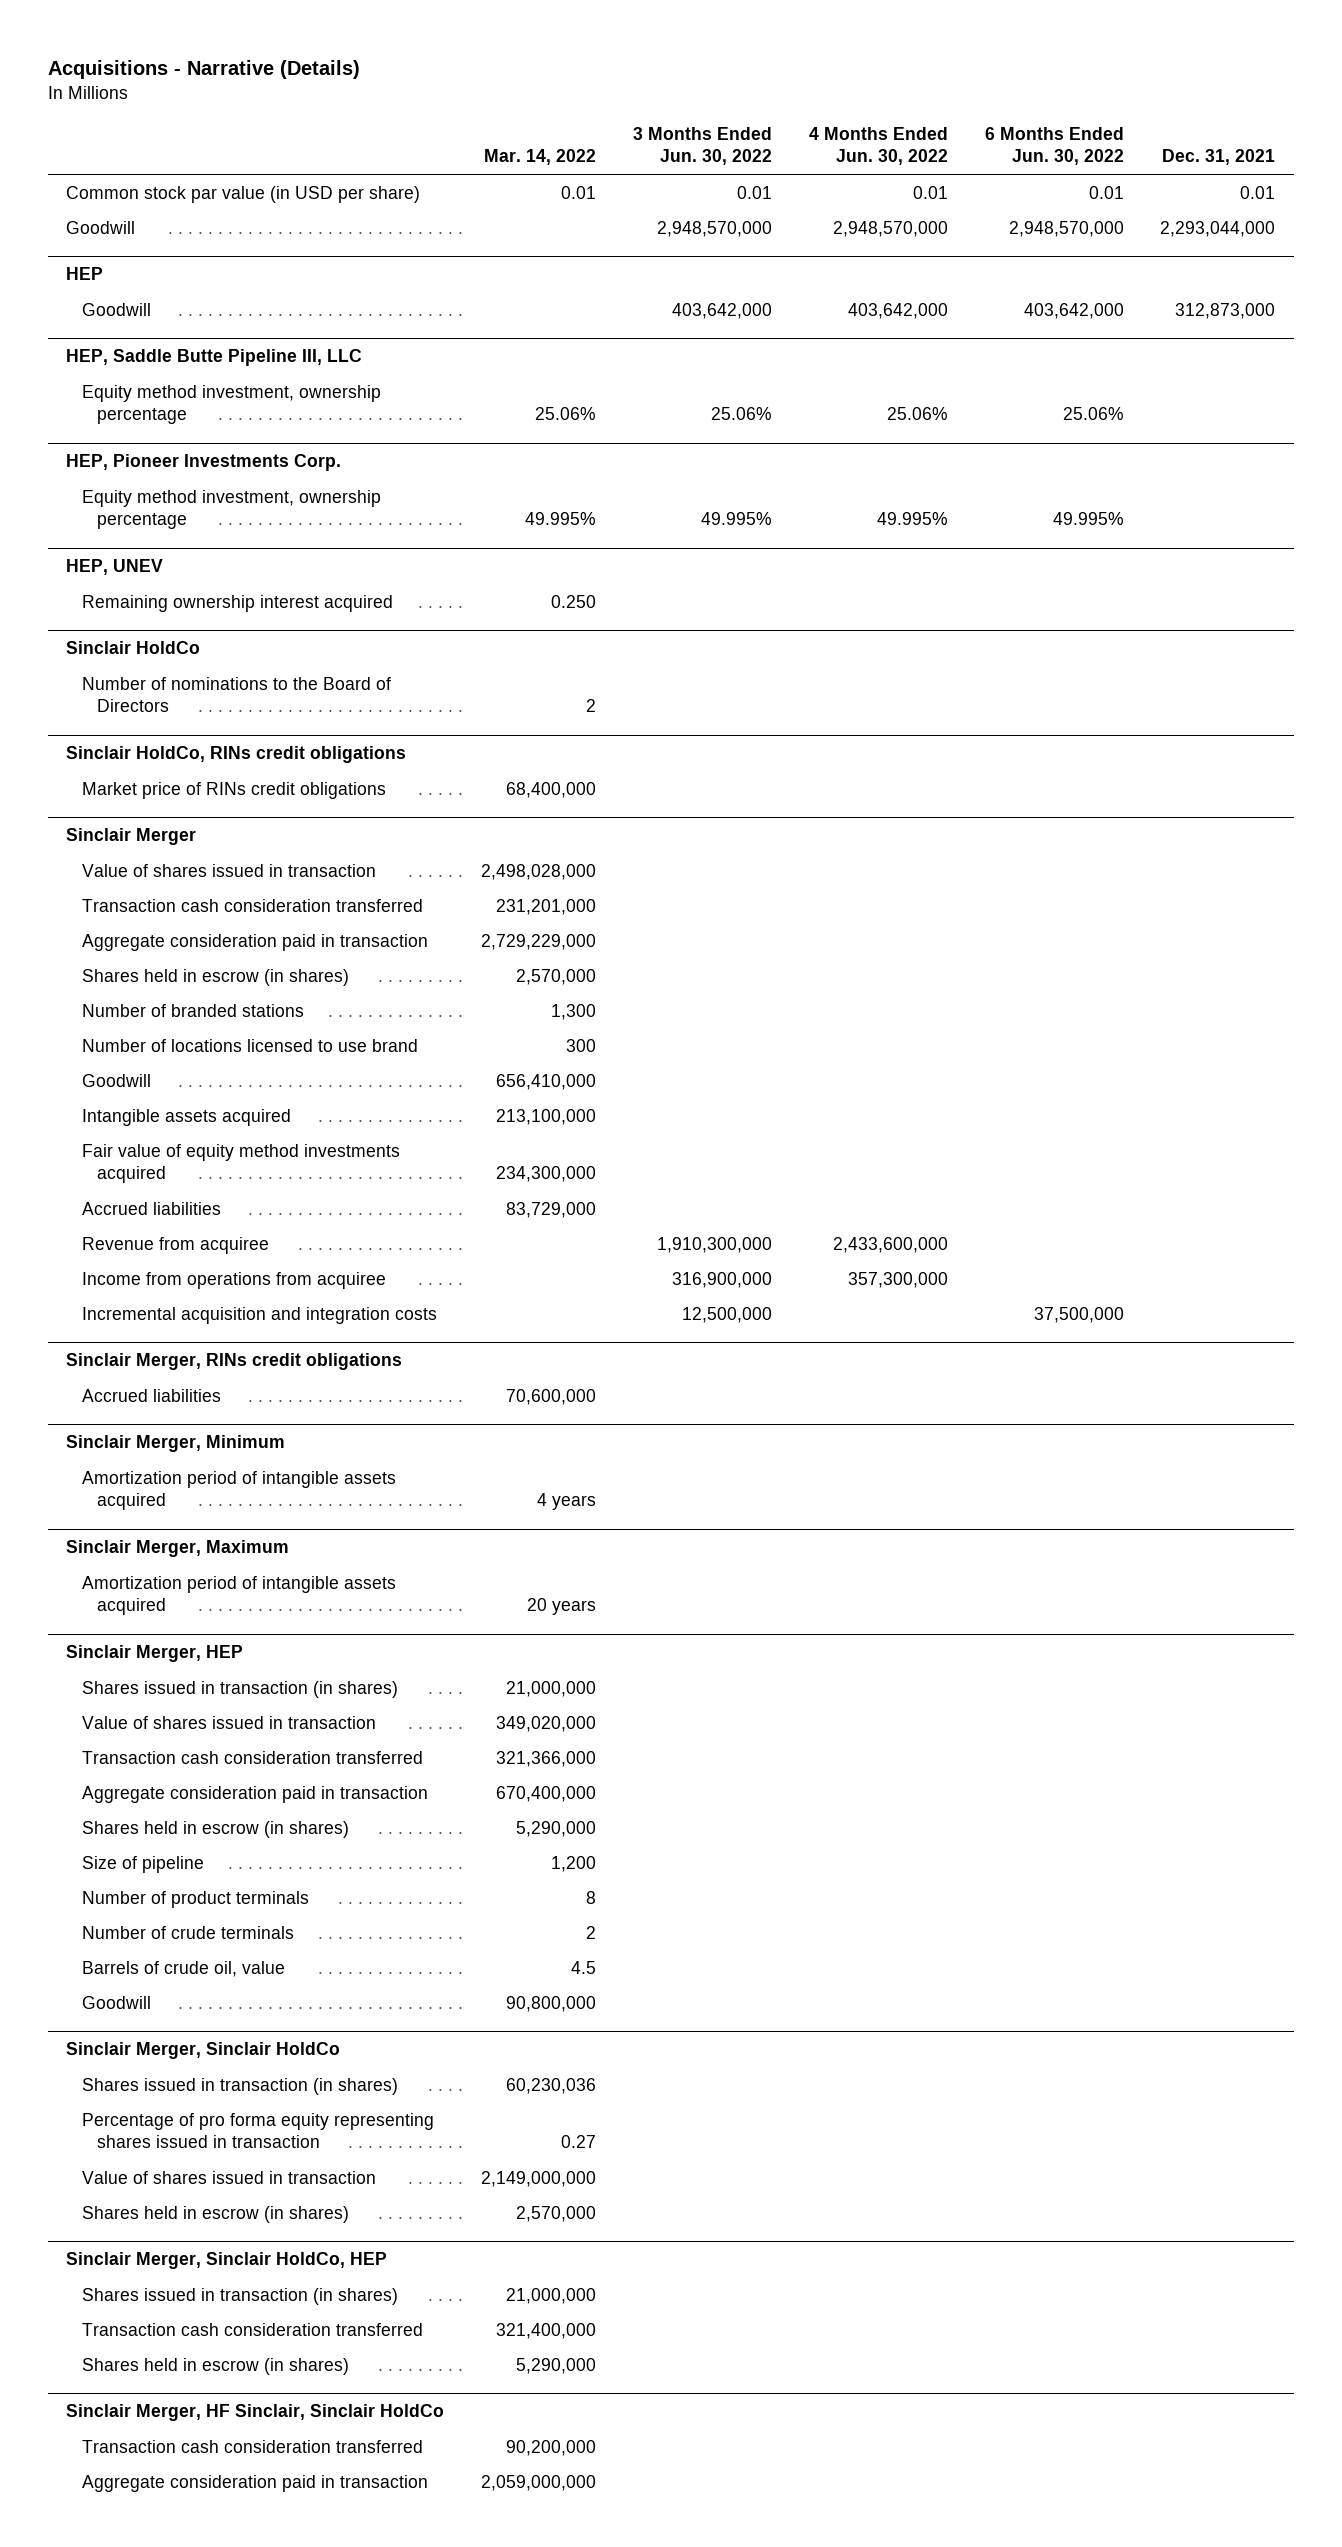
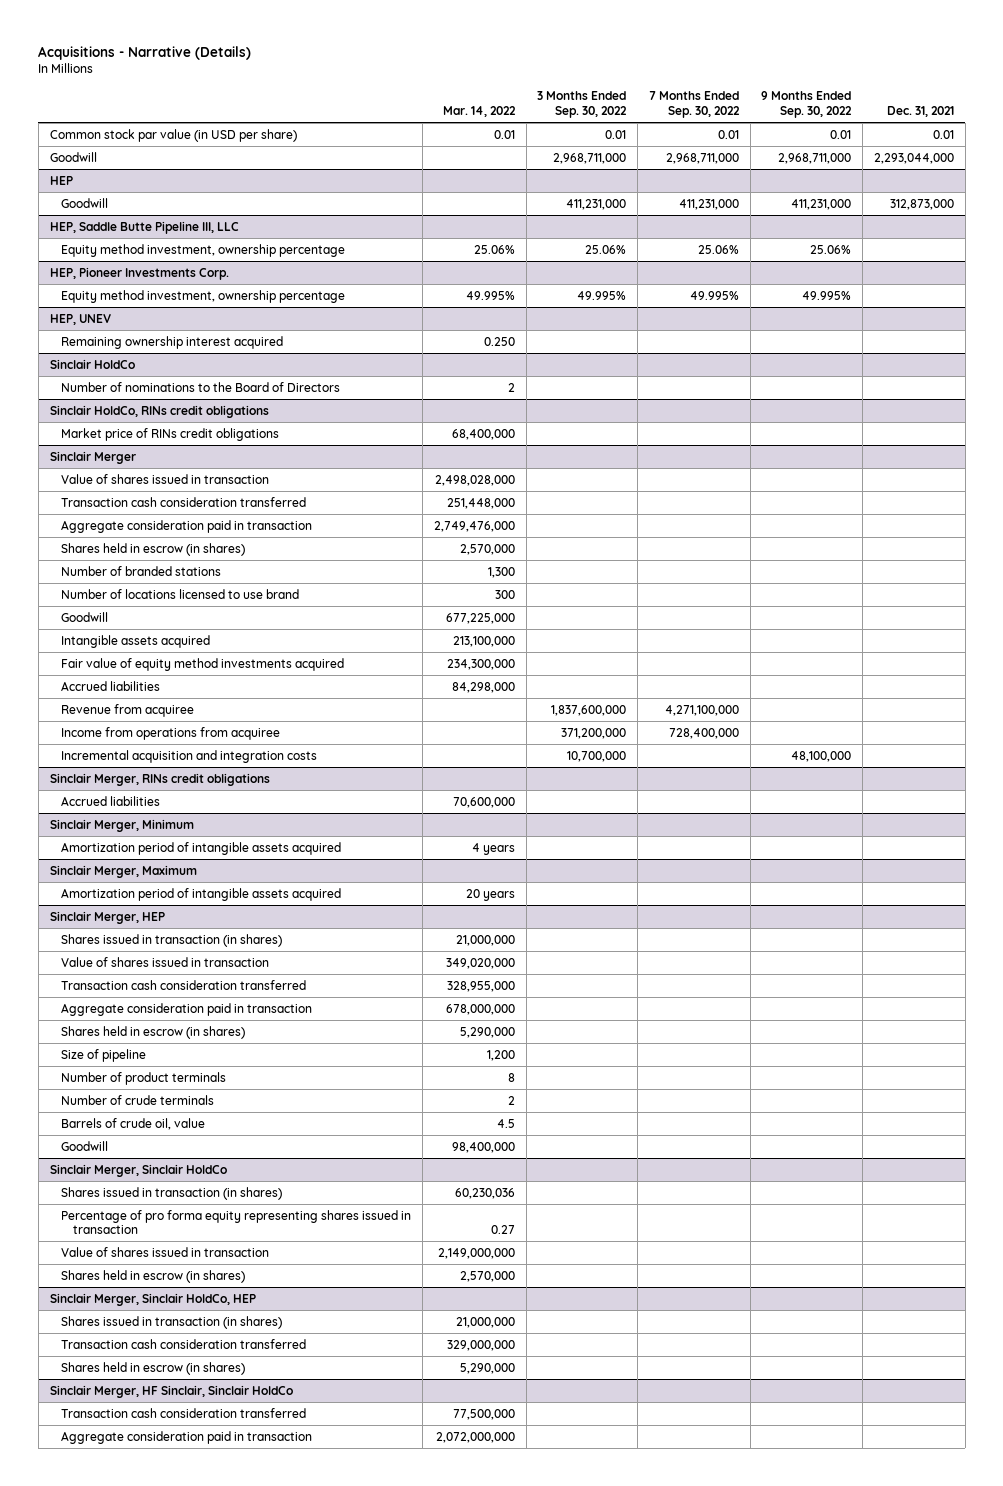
- | Mar. 14, 2022 | 3 Months Ended Jun. 30, 2022 | 4 Months Ended Jun. 30, 2022 | 6 Months Ended Jun. 30, 2022 | Dec. 31, 2021
+ | Mar. 14, 2022 | 3 Months Ended Sep. 30, 2022 | 7 Months Ended Sep. 30, 2022 | 9 Months Ended Sep. 30, 2022 | Dec. 31, 2021
@ Sinclair Merger
- Transaction cash consideration transferred | 231,201,000 | | | |
- Aggregate consideration paid in transaction | 2,729,229,000 | | | |
+ Transaction cash consideration transferred | 251,448,000 | | | |
+ Aggregate consideration paid in transaction | 2,749,476,000 | | | |
- Goodwill | 656,410,000 | | | |
+ Goodwill | 677,225,000 | | | |
- Accrued liabilities | 83,729,000 | | | |
+ Accrued liabilities | 84,298,000 | | | |
@ Sinclair Merger, HEP
- Transaction cash consideration transferred | 321,366,000 | | | |
- Aggregate consideration paid in transaction | 670,400,000 | | | |
+ Transaction cash consideration transferred | 328,955,000 | | | |
+ Aggregate consideration paid in transaction | 678,000,000 | | | |
- Goodwill | 90,800,000 | | | |
+ Goodwill | 98,400,000 | | | |
@ Sinclair Merger, Sinclair HoldCo, HEP
- Transaction cash consideration transferred | 321,400,000 | | | |
+ Transaction cash consideration transferred | 329,000,000 | | | |
@ Sinclair Merger, HF Sinclair, Sinclair HoldCo
- Transaction cash consideration transferred | 90,200,000 | | | |
- Aggregate consideration paid in transaction | 2,059,000,000 | | | |
+ Transaction cash consideration transferred | 77,500,000 | | | |
+ Aggregate consideration paid in transaction | 2,072,000,000 | | | |

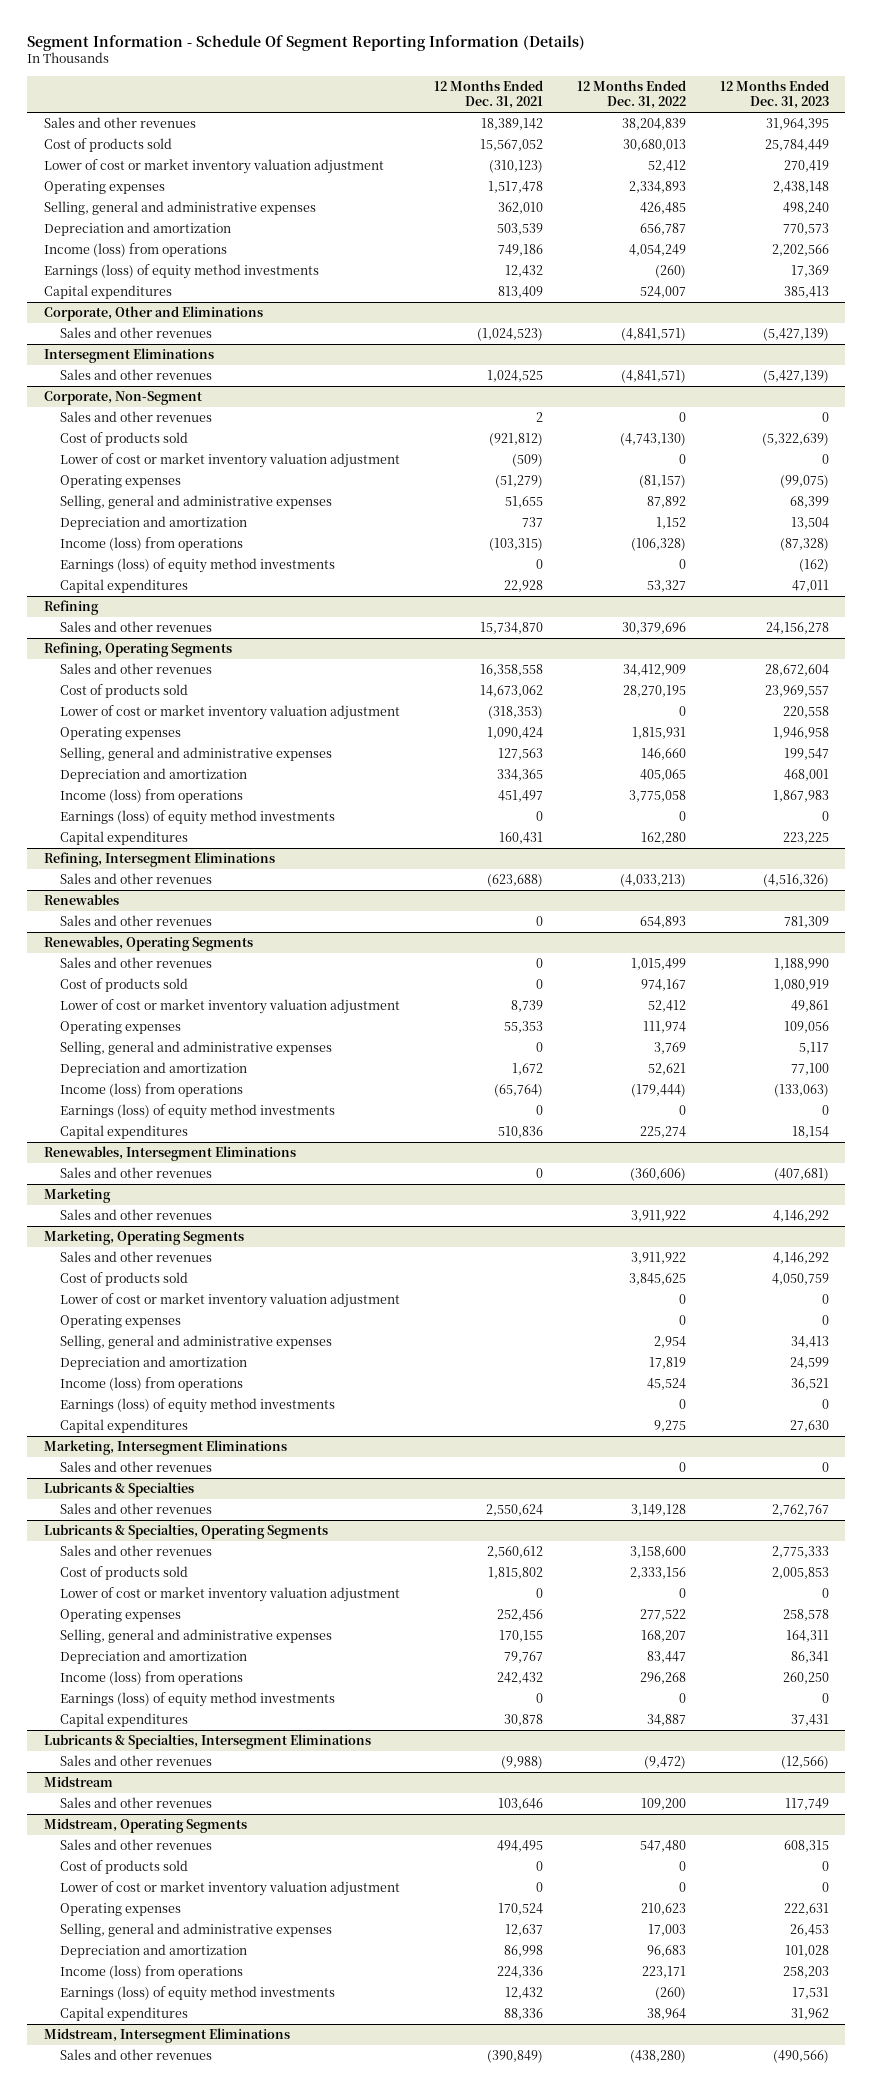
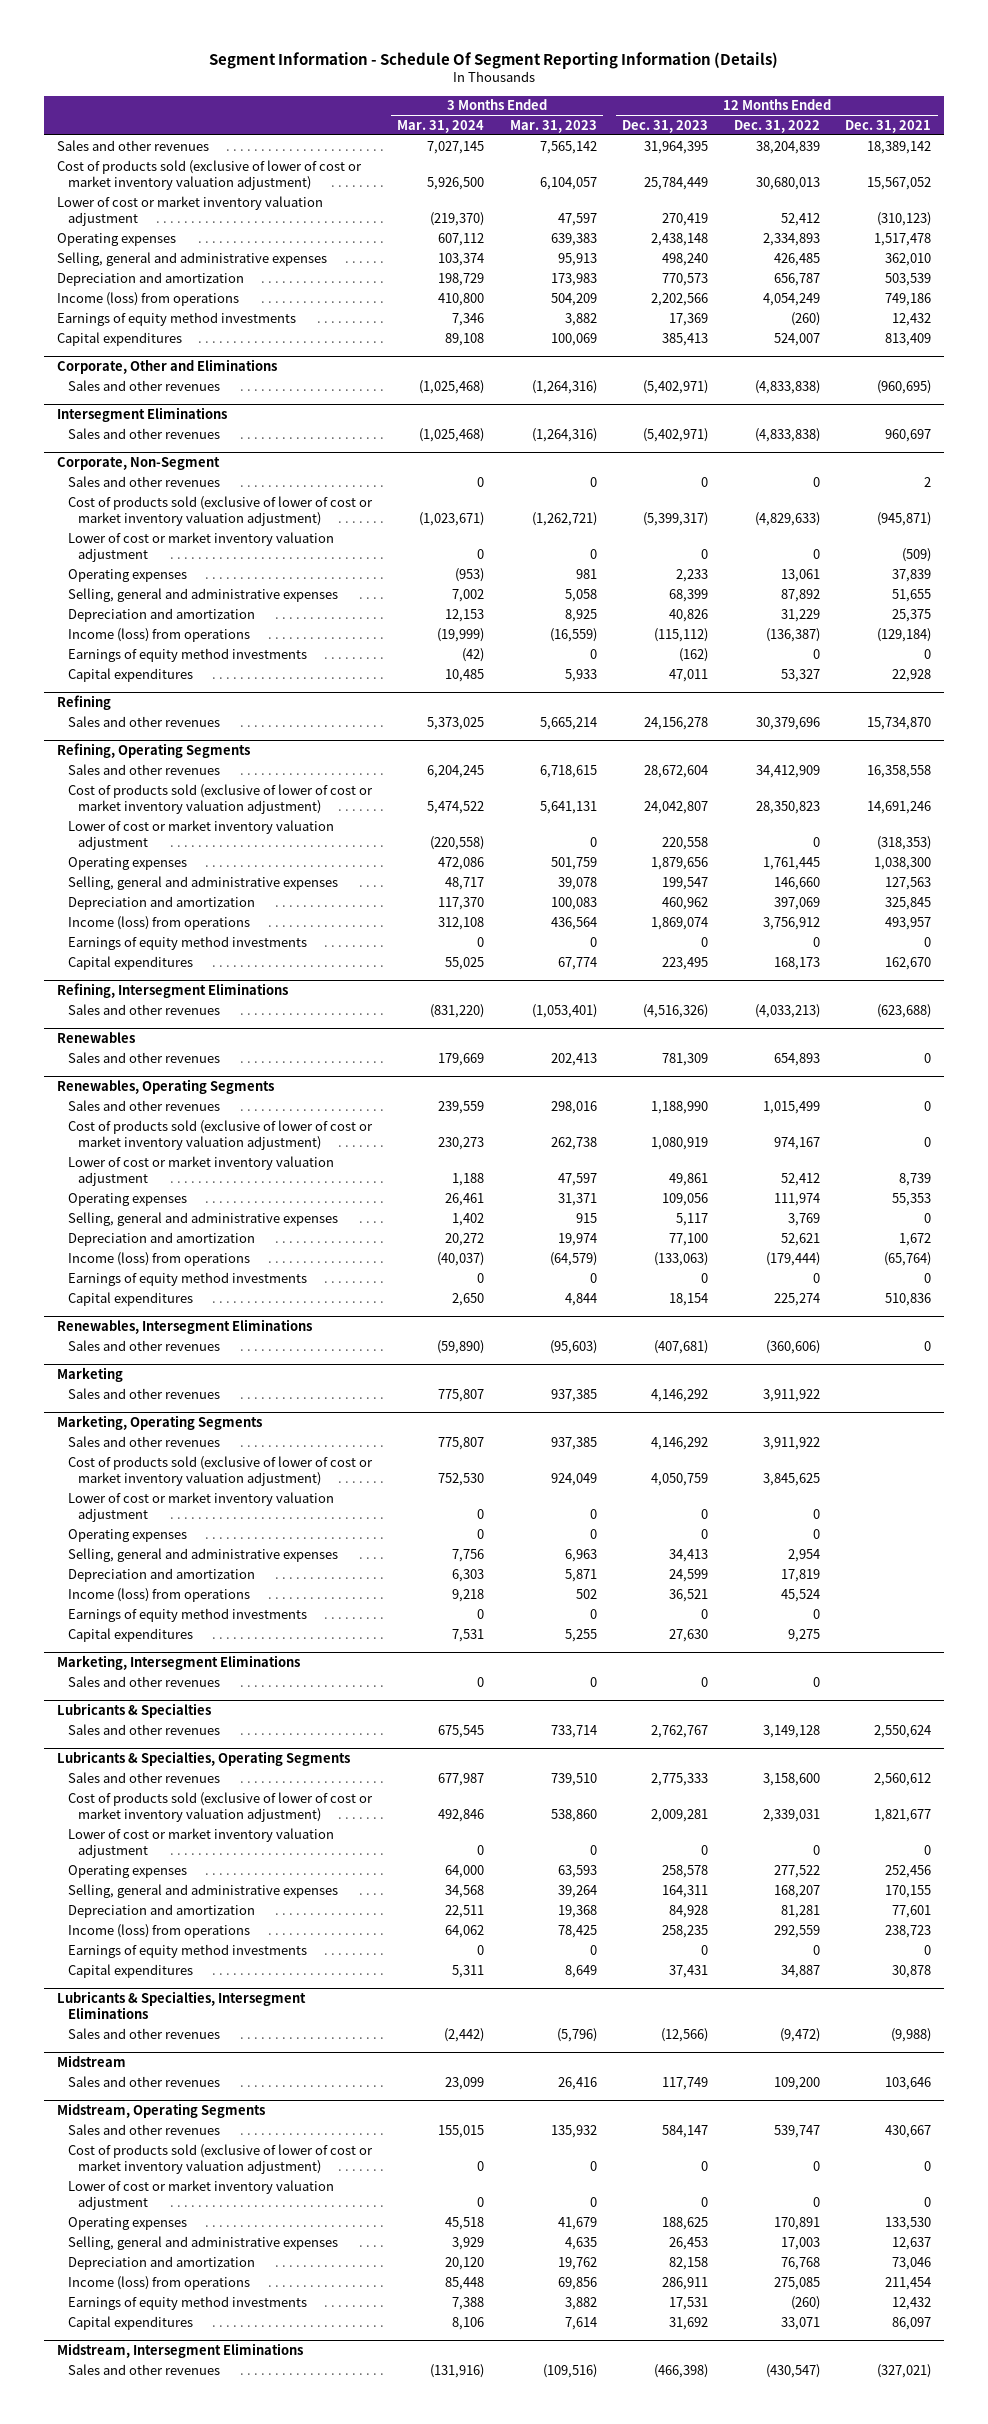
- | 12 Months Ended Dec. 31, 2021 | 12 Months Ended Dec. 31, 2022 | 12 Months Ended Dec. 31, 2023
+ | 3 Months Ended Mar. 31, 2024 | 3 Months Ended Mar. 31, 2023 | 12 Months Ended Dec. 31, 2023 | 12 Months Ended Dec. 31, 2022 | 12 Months Ended Dec. 31, 2021
- Cost of products sold | 15,567,052 | 30,680,013 | 25,784,449
+ Cost of products sold (exclusive of lower of cost or market inventory valuation adjustment) | 5,926,500 | 6,104,057 | 25,784,449 | 30,680,013 | 15,567,052
- Earnings (loss) of equity method investments | 12,432 | (260) | 17,369
+ Earnings of equity method investments | 7,346 | 3,882 | 17,369 | (260) | 12,432
@ Corporate, Other and Eliminations
- Sales and other revenues | (1,024,523) | (4,841,571) | (5,427,139)
+ Sales and other revenues | (1,025,468) | (1,264,316) | (5,402,971) | (4,833,838) | (960,695)
@ Intersegment Eliminations
- Sales and other revenues | 1,024,525 | (4,841,571) | (5,427,139)
+ Sales and other revenues | (1,025,468) | (1,264,316) | (5,402,971) | (4,833,838) | 960,697
@ Corporate, Non-Segment
- Cost of products sold | (921,812) | (4,743,130) | (5,322,639)
+ Cost of products sold (exclusive of lower of cost or market inventory valuation adjustment) | (1,023,671) | (1,262,721) | (5,399,317) | (4,829,633) | (945,871)
- Operating expenses | (51,279) | (81,157) | (99,075)
+ Operating expenses | (953) | 981 | 2,233 | 13,061 | 37,839
- Depreciation and amortization | 737 | 1,152 | 13,504
- Income (loss) from operations | (103,315) | (106,328) | (87,328)
- Earnings (loss) of equity method investments | 0 | 0 | (162)
+ Depreciation and amortization | 12,153 | 8,925 | 40,826 | 31,229 | 25,375
+ Income (loss) from operations | (19,999) | (16,559) | (115,112) | (136,387) | (129,184)
+ Earnings of equity method investments | (42) | 0 | (162) | 0 | 0
@ Refining, Operating Segments
- Cost of products sold | 14,673,062 | 28,270,195 | 23,969,557
+ Cost of products sold (exclusive of lower of cost or market inventory valuation adjustment) | 5,474,522 | 5,641,131 | 24,042,807 | 28,350,823 | 14,691,246
- Operating expenses | 1,090,424 | 1,815,931 | 1,946,958
+ Operating expenses | 472,086 | 501,759 | 1,879,656 | 1,761,445 | 1,038,300
- Depreciation and amortization | 334,365 | 405,065 | 468,001
- Income (loss) from operations | 451,497 | 3,775,058 | 1,867,983
- Earnings (loss) of equity method investments | 0 | 0 | 0
- Capital expenditures | 160,431 | 162,280 | 223,225
+ Depreciation and amortization | 117,370 | 100,083 | 460,962 | 397,069 | 325,845
+ Income (loss) from operations | 312,108 | 436,564 | 1,869,074 | 3,756,912 | 493,957
+ Earnings of equity method investments | 0 | 0 | 0 | 0 | 0
+ Capital expenditures | 55,025 | 67,774 | 223,495 | 168,173 | 162,670
@ Renewables, Operating Segments
- Cost of products sold | 0 | 974,167 | 1,080,919
+ Cost of products sold (exclusive of lower of cost or market inventory valuation adjustment) | 230,273 | 262,738 | 1,080,919 | 974,167 | 0
- Earnings (loss) of equity method investments | 0 | 0 | 0
+ Earnings of equity method investments | 0 | 0 | 0 | 0 | 0
@ Marketing, Operating Segments
- Cost of products sold | | 3,845,625 | 4,050,759
+ Cost of products sold (exclusive of lower of cost or market inventory valuation adjustment) | 752,530 | 924,049 | 4,050,759 | 3,845,625 |
- Earnings (loss) of equity method investments | | 0 | 0
+ Earnings of equity method investments | 0 | 0 | 0 | 0 |
@ Lubricants & Specialties, Operating Segments
- Cost of products sold | 1,815,802 | 2,333,156 | 2,005,853
+ Cost of products sold (exclusive of lower of cost or market inventory valuation adjustment) | 492,846 | 538,860 | 2,009,281 | 2,339,031 | 1,821,677
- Depreciation and amortization | 79,767 | 83,447 | 86,341
- Income (loss) from operations | 242,432 | 296,268 | 260,250
- Earnings (loss) of equity method investments | 0 | 0 | 0
+ Depreciation and amortization | 22,511 | 19,368 | 84,928 | 81,281 | 77,601
+ Income (loss) from operations | 64,062 | 78,425 | 258,235 | 292,559 | 238,723
+ Earnings of equity method investments | 0 | 0 | 0 | 0 | 0
@ Midstream, Operating Segments
- Sales and other revenues | 494,495 | 547,480 | 608,315
- Cost of products sold | 0 | 0 | 0
+ Sales and other revenues | 155,015 | 135,932 | 584,147 | 539,747 | 430,667
+ Cost of products sold (exclusive of lower of cost or market inventory valuation adjustment) | 0 | 0 | 0 | 0 | 0
- Operating expenses | 170,524 | 210,623 | 222,631
+ Operating expenses | 45,518 | 41,679 | 188,625 | 170,891 | 133,530
- Depreciation and amortization | 86,998 | 96,683 | 101,028
- Income (loss) from operations | 224,336 | 223,171 | 258,203
- Earnings (loss) of equity method investments | 12,432 | (260) | 17,531
- Capital expenditures | 88,336 | 38,964 | 31,962
+ Depreciation and amortization | 20,120 | 19,762 | 82,158 | 76,768 | 73,046
+ Income (loss) from operations | 85,448 | 69,856 | 286,911 | 275,085 | 211,454
+ Earnings of equity method investments | 7,388 | 3,882 | 17,531 | (260) | 12,432
+ Capital expenditures | 8,106 | 7,614 | 31,692 | 33,071 | 86,097
@ Midstream, Intersegment Eliminations
- Sales and other revenues | (390,849) | (438,280) | (490,566)
+ Sales and other revenues | (131,916) | (109,516) | (466,398) | (430,547) | (327,021)

